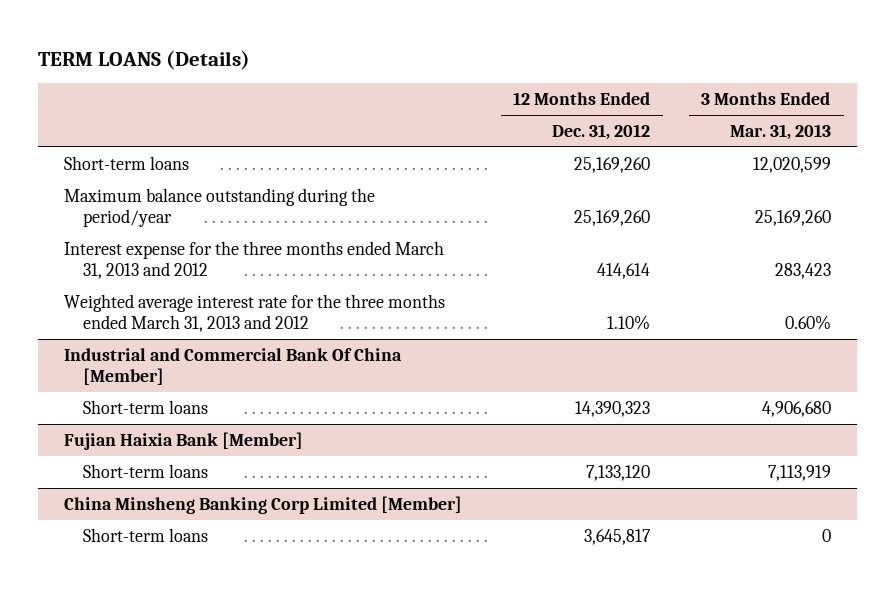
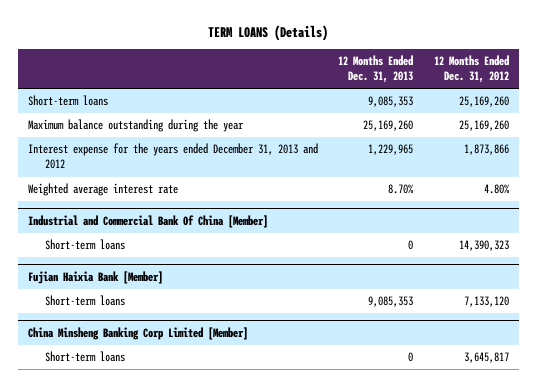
- | 12 Months Ended Dec. 31, 2012 | 3 Months Ended Mar. 31, 2013
+ | 12 Months Ended Dec. 31, 2013 | 12 Months Ended Dec. 31, 2012
- Maximum balance outstanding during the period/year | 25,169,260 | 25,169,260
- Interest expense for the three months ended March 31, 2013 and 2012 | 414,614 | 283,423
- Weighted average interest rate for the three months ended March 31, 2013 and 2012 | 1.10% | 0.60%
+ Maximum balance outstanding during the year | 25,169,260 | 25,169,260
+ Interest expense for the years ended December 31, 2013 and 2012 | 1,229,965 | 1,873,866
+ Weighted average interest rate | 8.70% | 4.80%

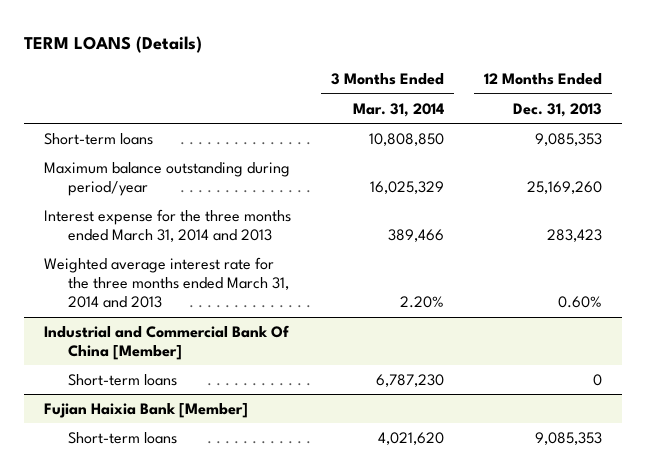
- | 12 Months Ended Dec. 31, 2013 | 12 Months Ended Dec. 31, 2012
+ | 3 Months Ended Mar. 31, 2014 | 12 Months Ended Dec. 31, 2013
- Maximum balance outstanding during the year | 25,169,260 | 25,169,260
- Interest expense for the years ended December 31, 2013 and 2012 | 1,229,965 | 1,873,866
- Weighted average interest rate | 8.70% | 4.80%
+ Maximum balance outstanding during period/year | 16,025,329 | 25,169,260
+ Interest expense for the three months ended March 31, 2014 and 2013 | 389,466 | 283,423
+ Weighted average interest rate for the three months ended March 31, 2014 and 2013 | 2.20% | 0.60%
- China Minsheng Banking Corp Limited [Member]
- Short-term loans | 0 | 3,645,817

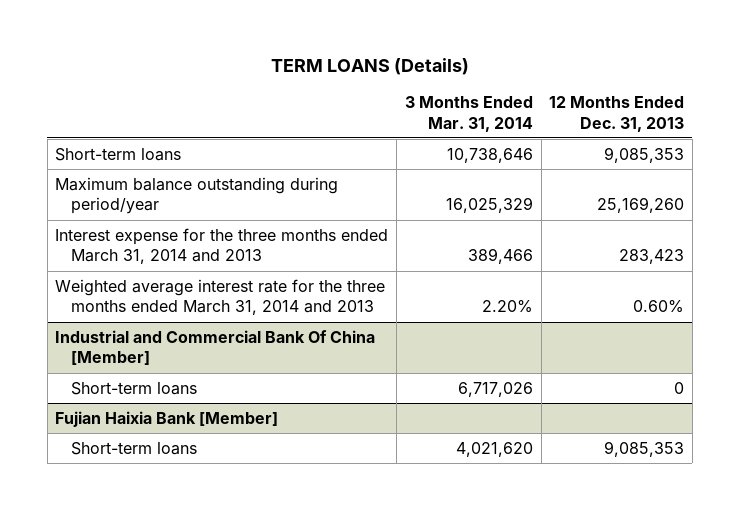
- Short-term loans | 10,808,850 | 9,085,353
+ Short-term loans | 10,738,646 | 9,085,353
@ Industrial and Commercial Bank Of China [Member]
- Short-term loans | 6,787,230 | 0
+ Short-term loans | 6,717,026 | 0

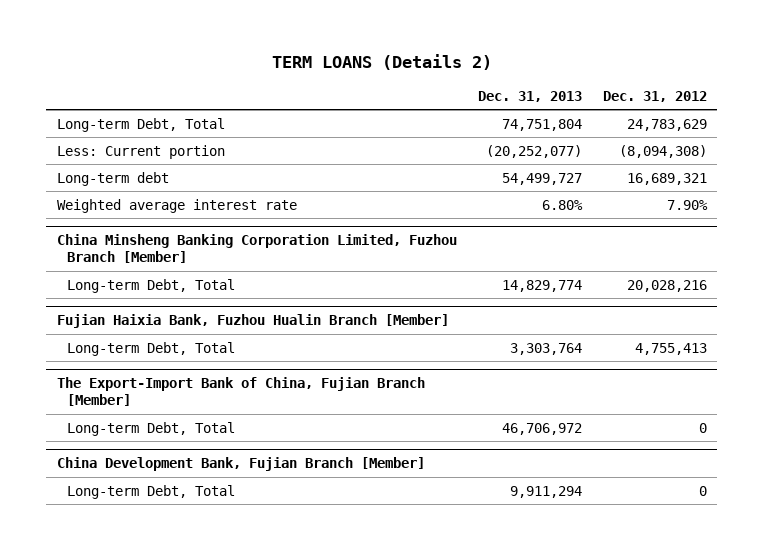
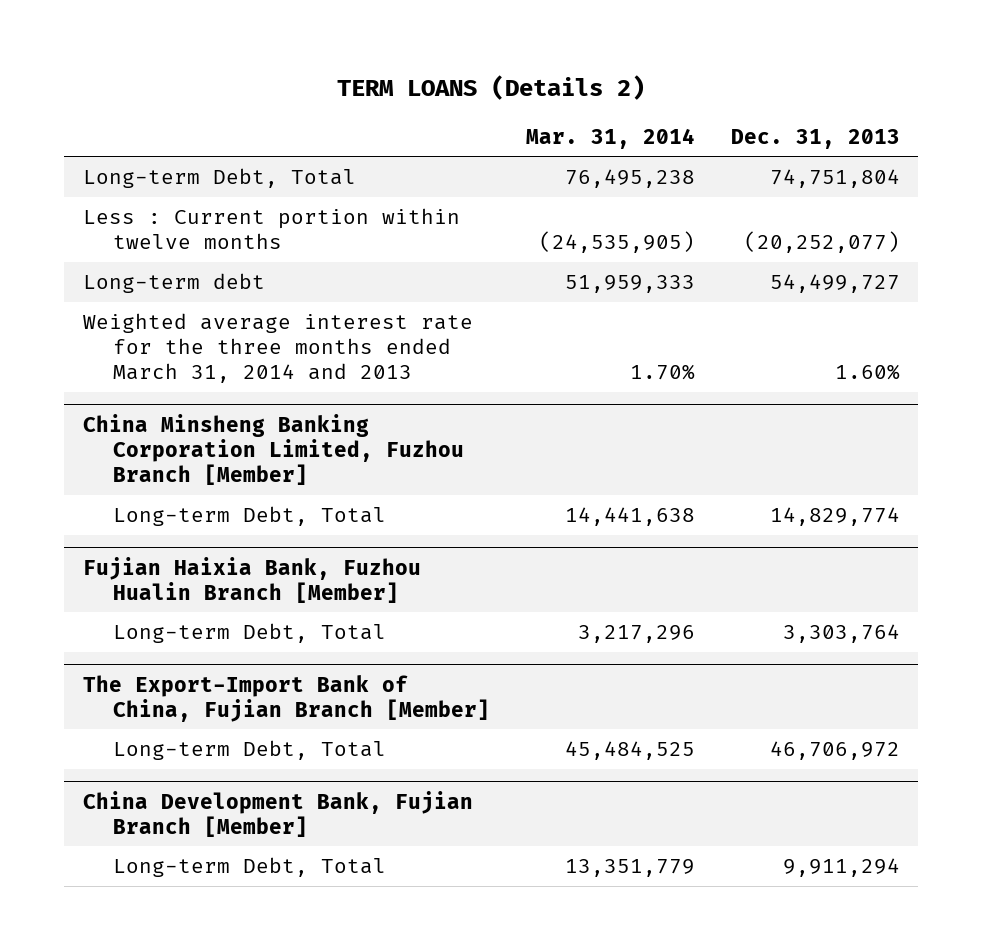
- | Dec. 31, 2013 | Dec. 31, 2012
+ | Mar. 31, 2014 | Dec. 31, 2013
- Less: Current portion | (20,252,077) | (8,094,308)
+ Less : Current portion within twelve months | (24,535,905) | (20,252,077)
- Weighted average interest rate | 6.80% | 7.90%
+ Weighted average interest rate for the three months ended March 31, 2014 and 2013 | 1.70% | 1.60%

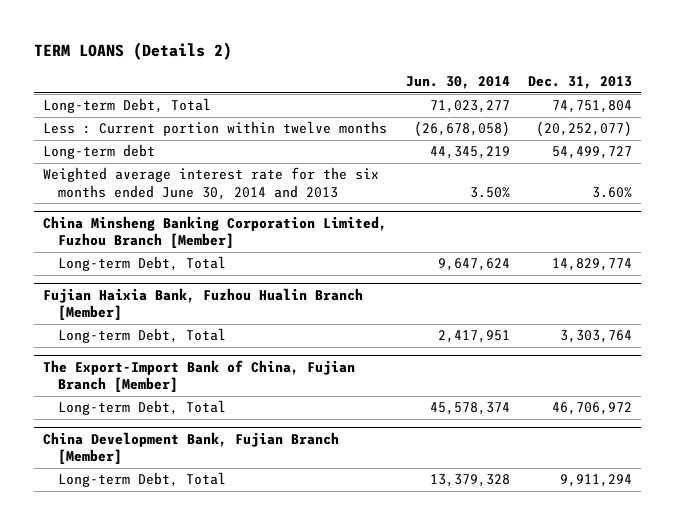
- | Mar. 31, 2014 | Dec. 31, 2013
+ | Jun. 30, 2014 | Dec. 31, 2013
- Weighted average interest rate for the three months ended March 31, 2014 and 2013 | 1.70% | 1.60%
+ Weighted average interest rate for the six months ended June 30, 2014 and 2013 | 3.50% | 3.60%

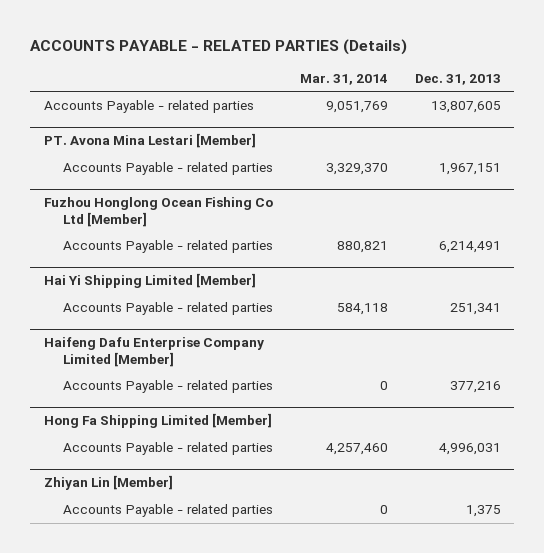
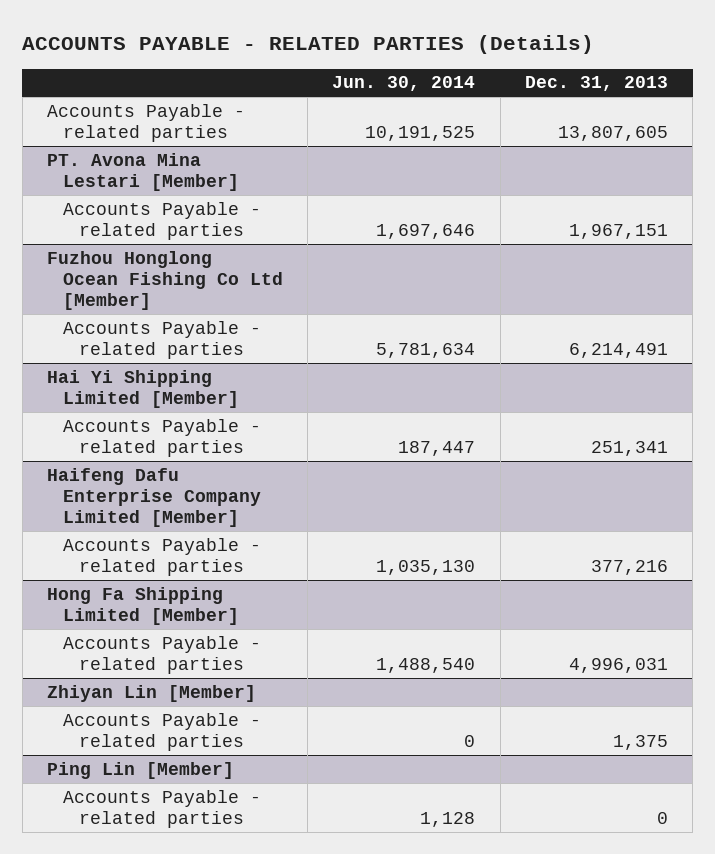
- | Mar. 31, 2014 | Dec. 31, 2013
+ | Jun. 30, 2014 | Dec. 31, 2013
+ Ping Lin [Member]
+ Accounts Payable - related parties | 1,128 | 0

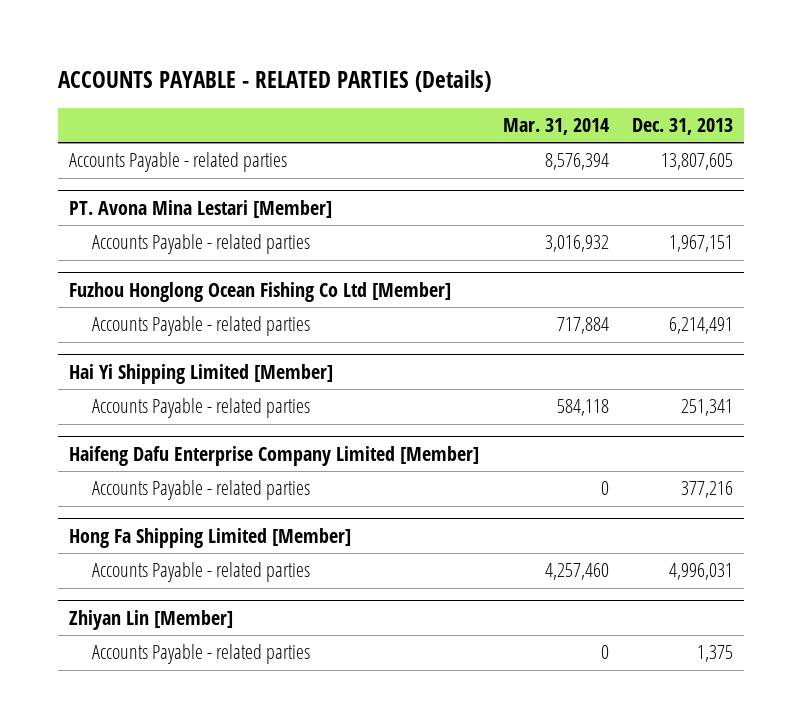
- | Jun. 30, 2014 | Dec. 31, 2013
+ | Mar. 31, 2014 | Dec. 31, 2013
- Ping Lin [Member]
- Accounts Payable - related parties | 1,128 | 0

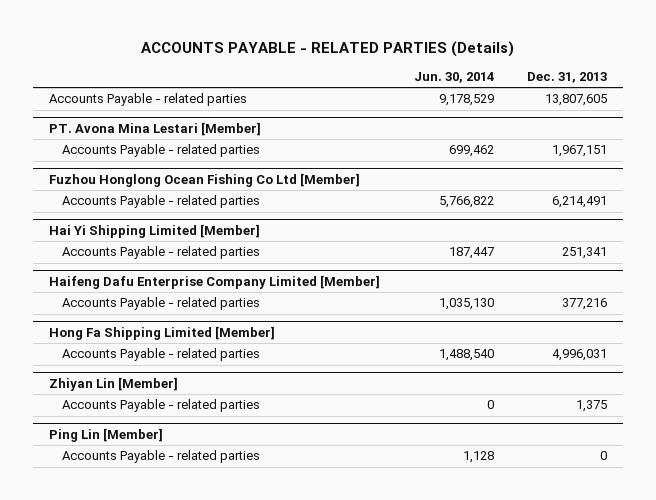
- | Mar. 31, 2014 | Dec. 31, 2013
+ | Jun. 30, 2014 | Dec. 31, 2013
+ Ping Lin [Member]
+ Accounts Payable - related parties | 1,128 | 0

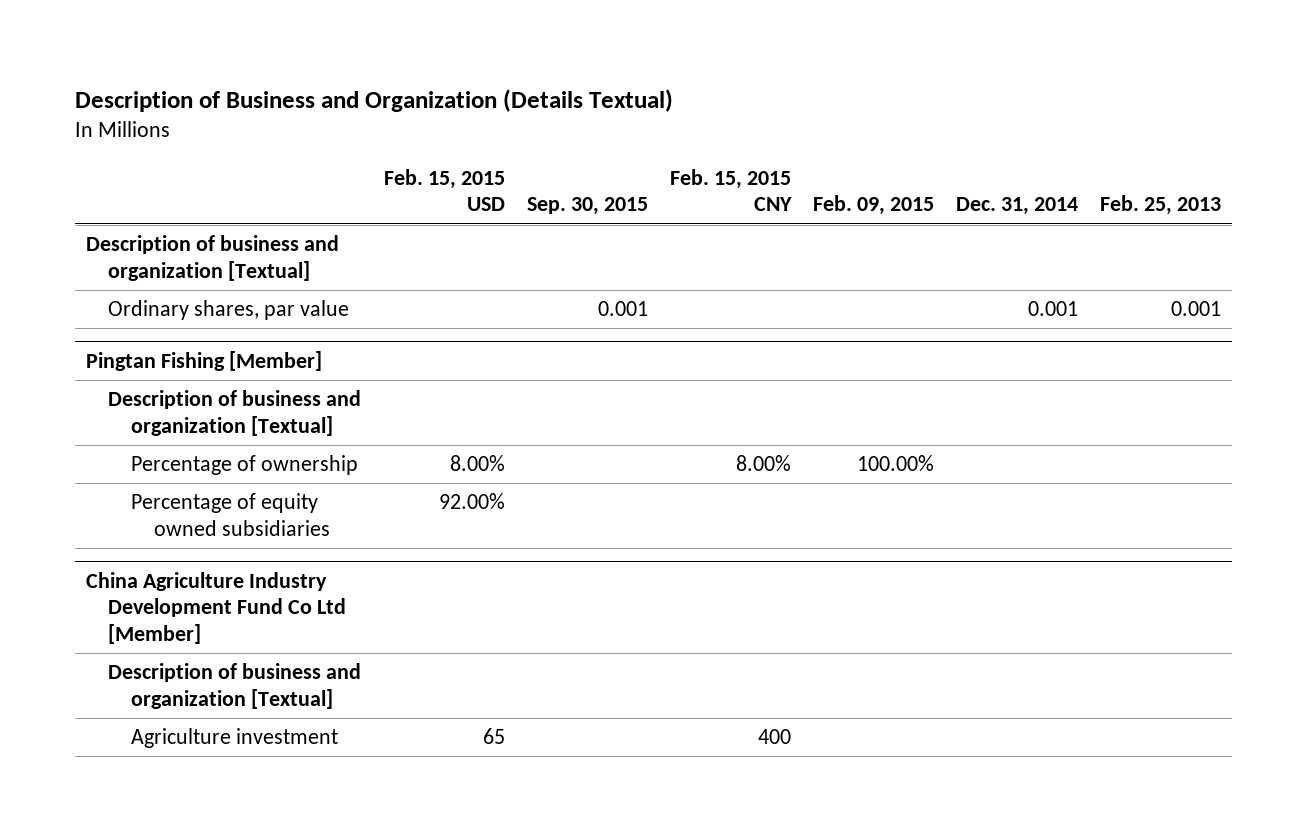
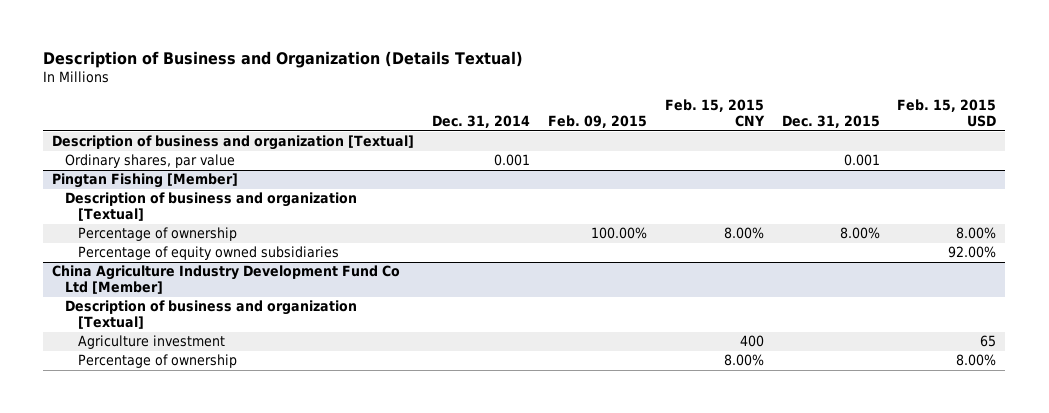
- | Feb. 15, 2015 USD | Sep. 30, 2015 | Feb. 15, 2015 CNY | Feb. 09, 2015 | Dec. 31, 2014 | Feb. 25, 2013
+ | Dec. 31, 2014 | Feb. 09, 2015 | Feb. 15, 2015 CNY | Dec. 31, 2015 | Feb. 15, 2015 USD
@ China Agriculture Industry Development Fund Co Ltd [Member]
+ Percentage of ownership | | | 8.00% | | 8.00%

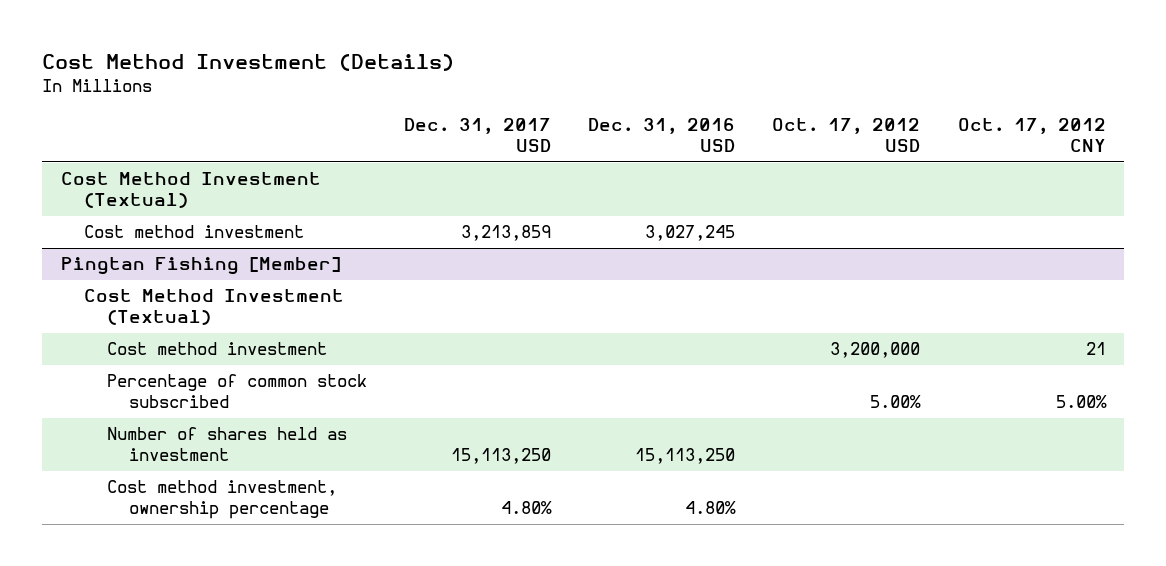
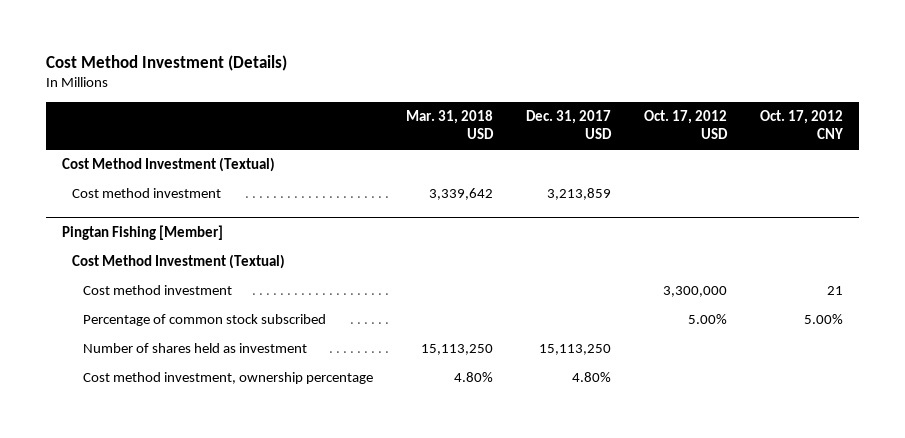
- | Dec. 31, 2017 USD | Dec. 31, 2016 USD | Oct. 17, 2012 USD | Oct. 17, 2012 CNY
+ | Mar. 31, 2018 USD | Dec. 31, 2017 USD | Oct. 17, 2012 USD | Oct. 17, 2012 CNY
@ Pingtan Fishing [Member]
- Cost method investment | | | 3,200,000 | 21
+ Cost method investment | | | 3,300,000 | 21

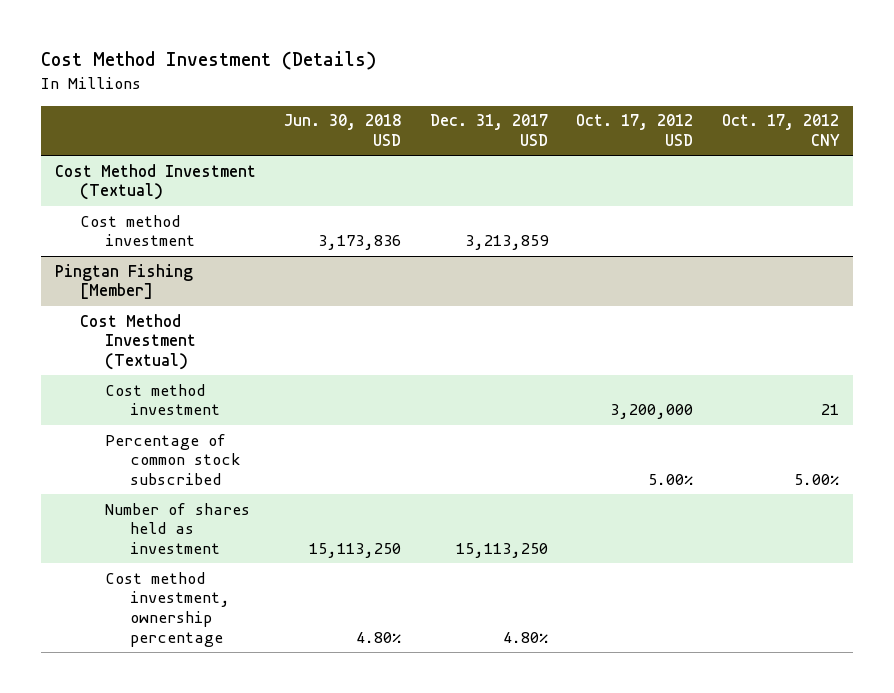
- | Mar. 31, 2018 USD | Dec. 31, 2017 USD | Oct. 17, 2012 USD | Oct. 17, 2012 CNY
+ | Jun. 30, 2018 USD | Dec. 31, 2017 USD | Oct. 17, 2012 USD | Oct. 17, 2012 CNY
@ Pingtan Fishing [Member]
- Cost method investment | | | 3,300,000 | 21
+ Cost method investment | | | 3,200,000 | 21

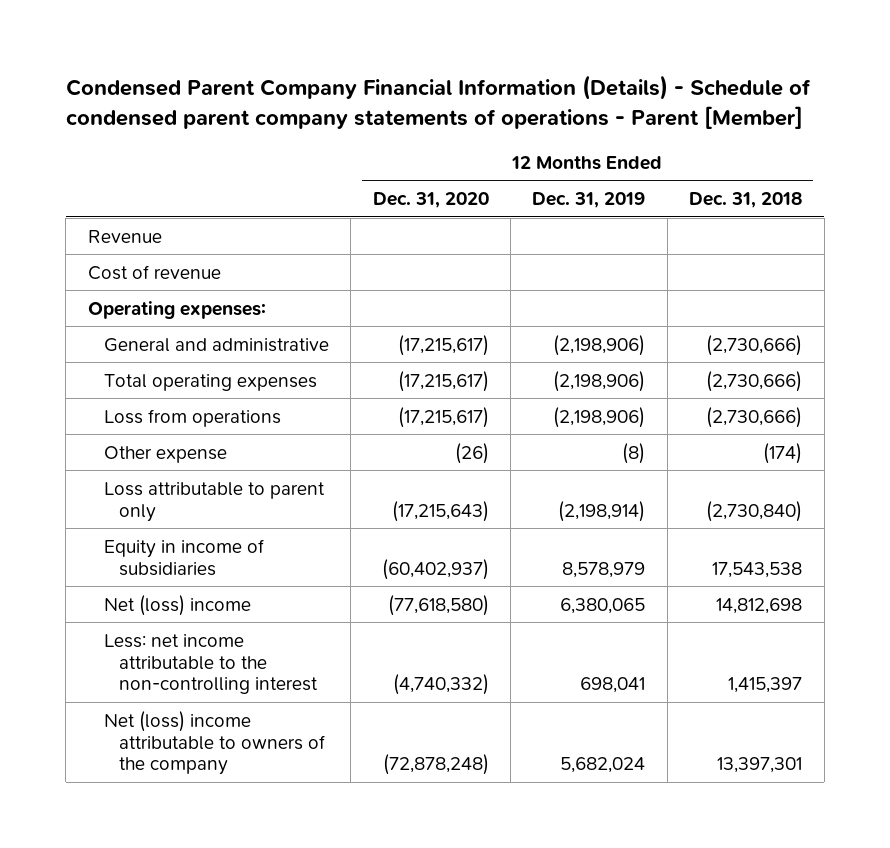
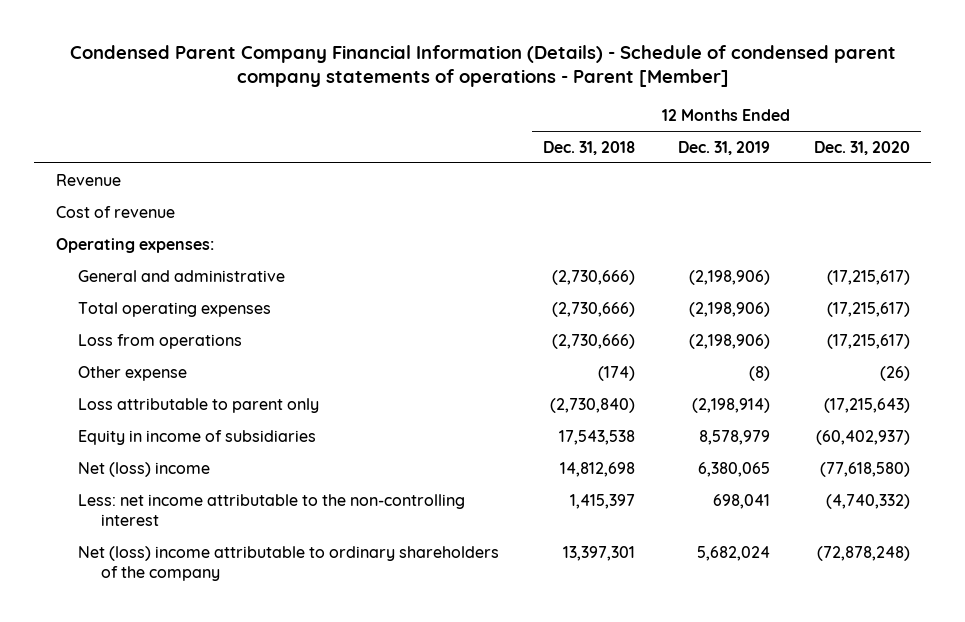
- | 12 Months Ended Dec. 31, 2020 | 12 Months Ended Dec. 31, 2019 | 12 Months Ended Dec. 31, 2018
+ | 12 Months Ended Dec. 31, 2018 | 12 Months Ended Dec. 31, 2019 | 12 Months Ended Dec. 31, 2020
- Net (loss) income attributable to owners of the company | (72,878,248) | 5,682,024 | 13,397,301
+ Net (loss) income attributable to ordinary shareholders of the company | 13,397,301 | 5,682,024 | (72,878,248)

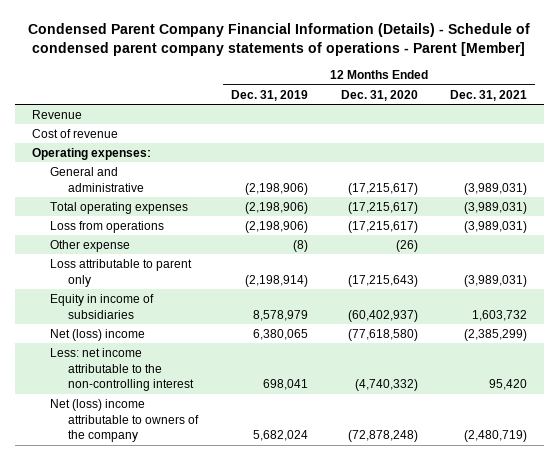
- | 12 Months Ended Dec. 31, 2018 | 12 Months Ended Dec. 31, 2019 | 12 Months Ended Dec. 31, 2020
+ | 12 Months Ended Dec. 31, 2019 | 12 Months Ended Dec. 31, 2020 | 12 Months Ended Dec. 31, 2021
- Net (loss) income attributable to ordinary shareholders of the company | 13,397,301 | 5,682,024 | (72,878,248)
+ Net (loss) income attributable to owners of the company | 5,682,024 | (72,878,248) | (2,480,719)

